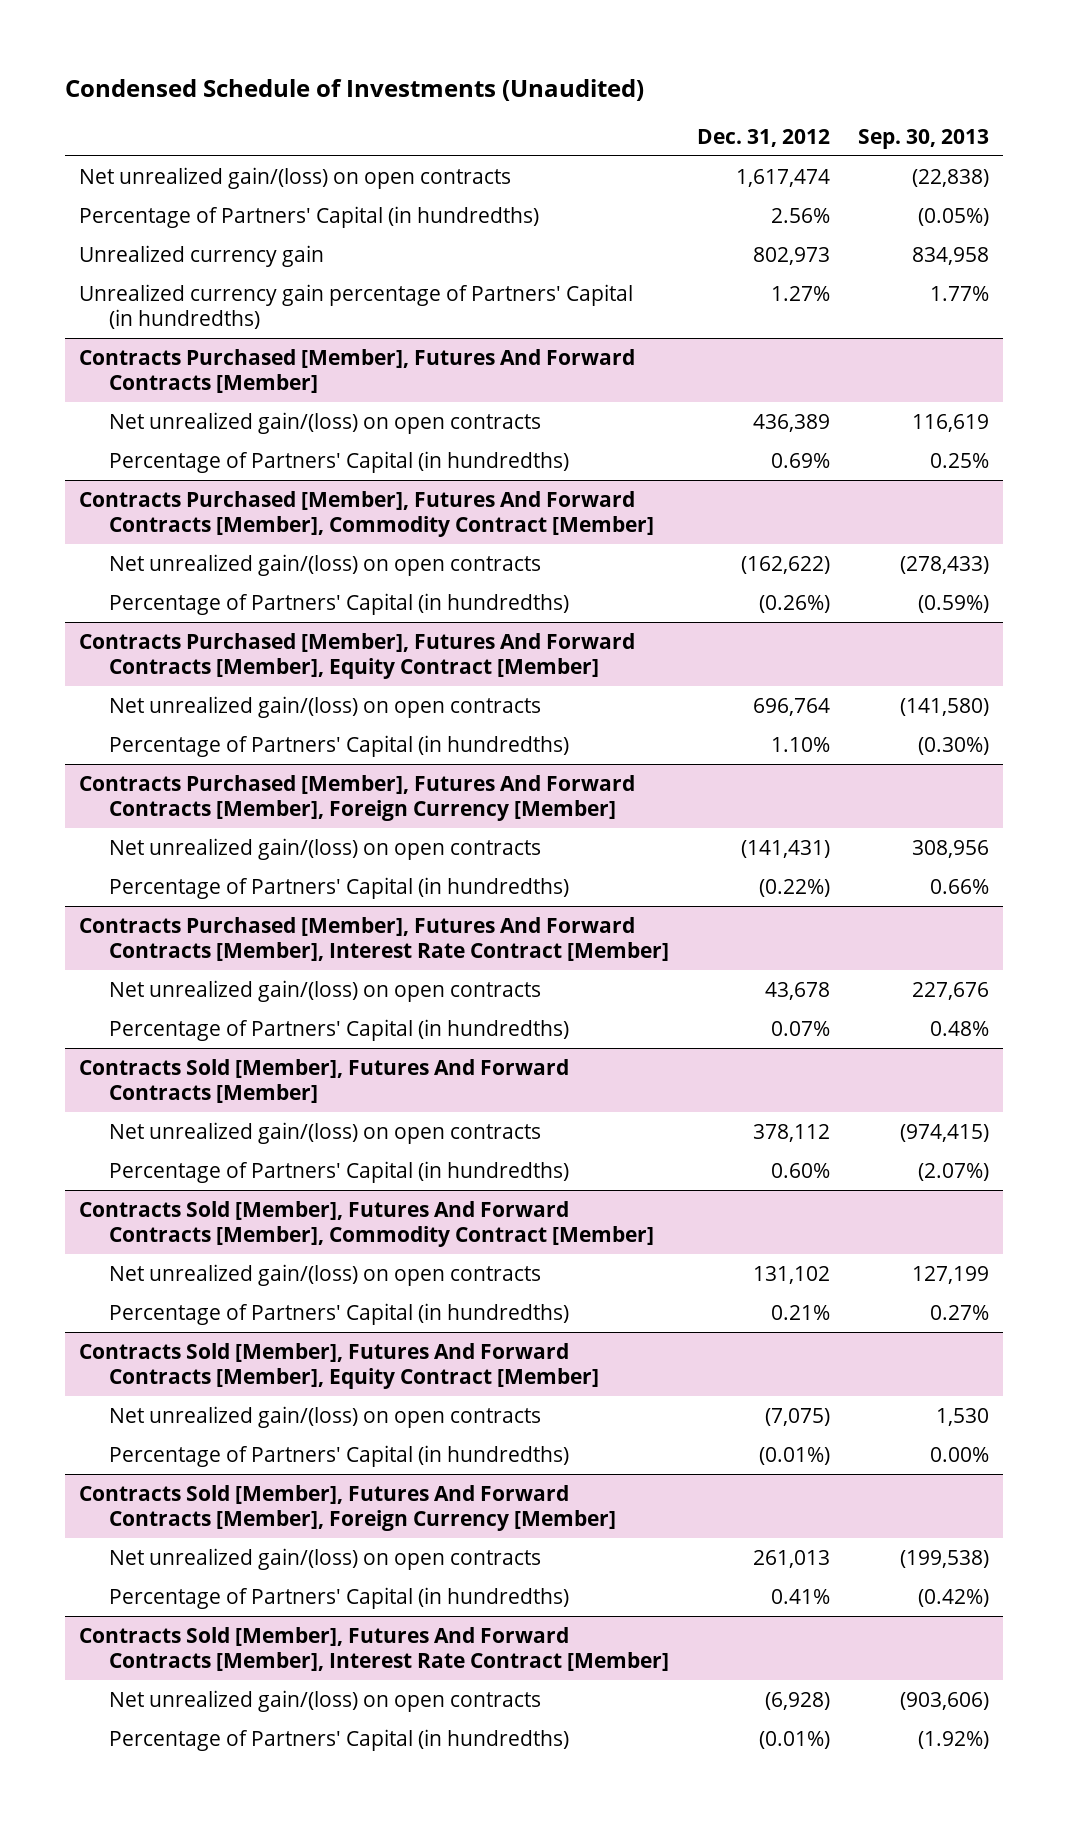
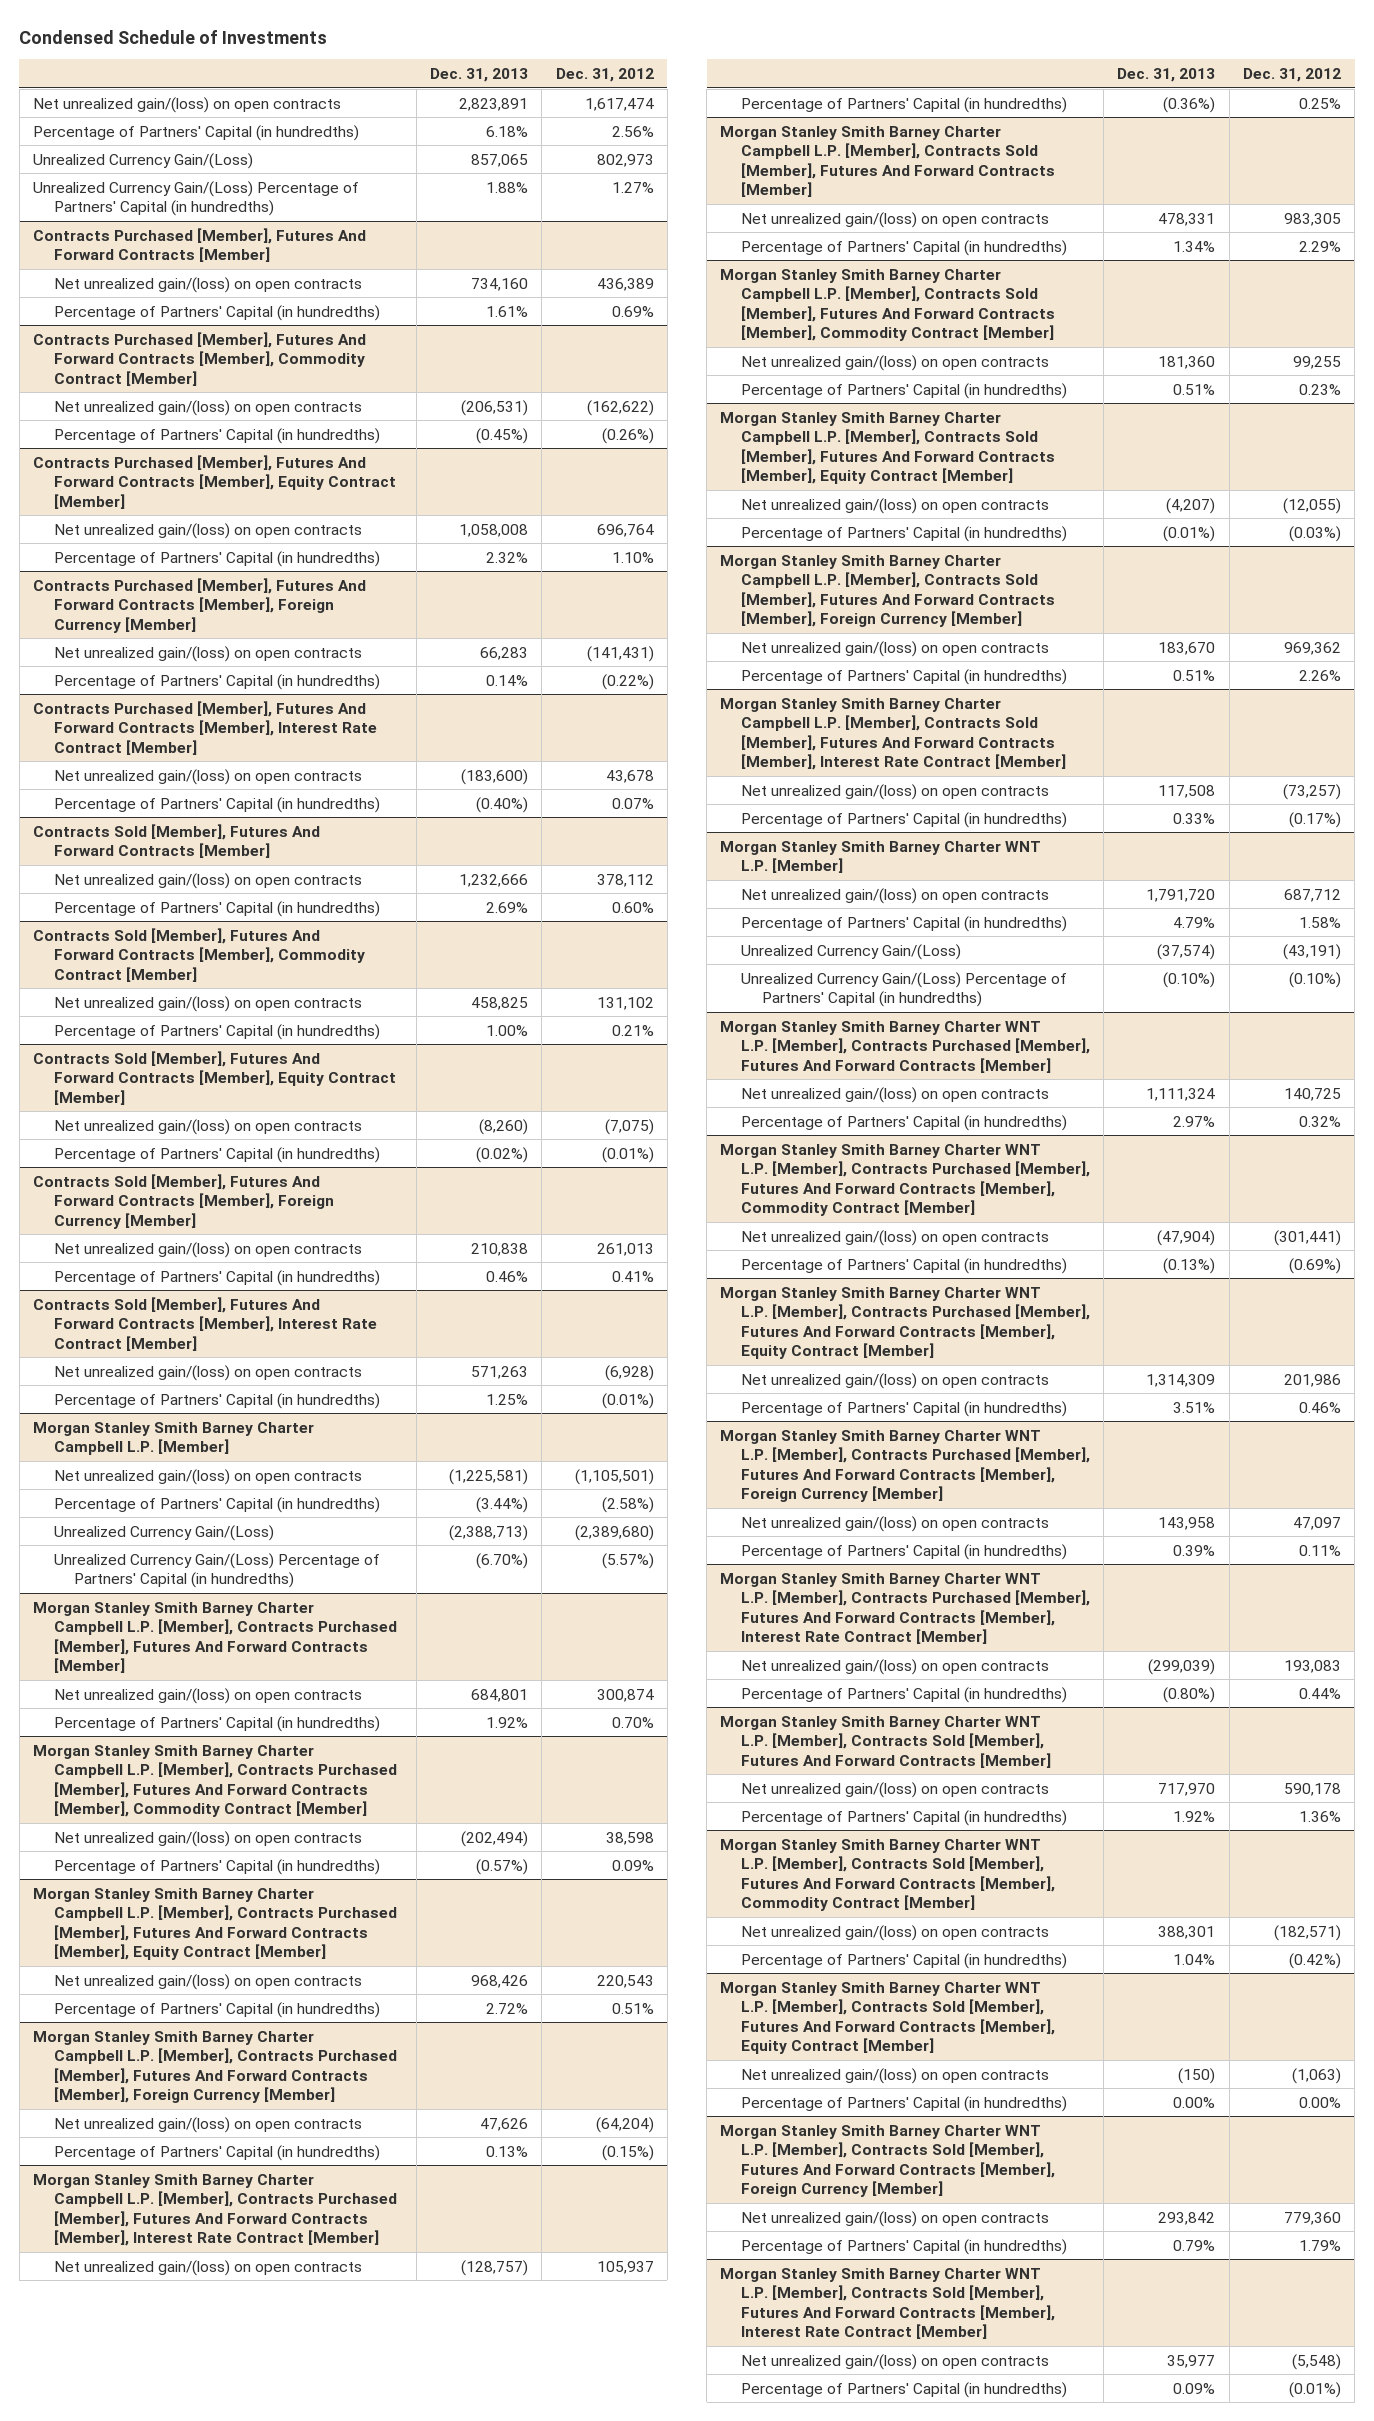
- Condensed Schedule of Investments (Unaudited)
+ Condensed Schedule of Investments
- | Dec. 31, 2012 | Sep. 30, 2013
+ | Dec. 31, 2013 | Dec. 31, 2012
- Unrealized currency gain | 802,973 | 834,958
- Unrealized currency gain percentage of Partners' Capital (in hundredths) | 1.27% | 1.77%
+ Unrealized Currency Gain/(Loss) | 857,065 | 802,973
+ Unrealized Currency Gain/(Loss) Percentage of Partners' Capital (in hundredths) | 1.88% | 1.27%
+ Morgan Stanley Smith Barney Charter Campbell L.P. [Member]
+ Net unrealized gain/(loss) on open contracts | (1,225,581) | (1,105,501)
+ Percentage of Partners' Capital (in hundredths) | (3.44%) | (2.58%)
+ Unrealized Currency Gain/(Loss) | (2,388,713) | (2,389,680)
+ Unrealized Currency Gain/(Loss) Percentage of Partners' Capital (in hundredths) | (6.70%) | (5.57%)
+ Morgan Stanley Smith Barney Charter Campbell L.P. [Member], Contracts Purchased [Member], Futures And Forward Contracts [Member]
+ Net unrealized gain/(loss) on open contracts | 684,801 | 300,874
+ Percentage of Partners' Capital (in hundredths) | 1.92% | 0.70%
+ Morgan Stanley Smith Barney Charter Campbell L.P. [Member], Contracts Purchased [Member], Futures And Forward Contracts [Member], Commodity Contract [Member]
+ Net unrealized gain/(loss) on open contracts | (202,494) | 38,598
+ Percentage of Partners' Capital (in hundredths) | (0.57%) | 0.09%
+ Morgan Stanley Smith Barney Charter Campbell L.P. [Member], Contracts Purchased [Member], Futures And Forward Contracts [Member], Equity Contract [Member]
+ Net unrealized gain/(loss) on open contracts | 968,426 | 220,543
+ Percentage of Partners' Capital (in hundredths) | 2.72% | 0.51%
+ Morgan Stanley Smith Barney Charter Campbell L.P. [Member], Contracts Purchased [Member], Futures And Forward Contracts [Member], Foreign Currency [Member]
+ Net unrealized gain/(loss) on open contracts | 47,626 | (64,204)
+ Percentage of Partners' Capital (in hundredths) | 0.13% | (0.15%)
+ Morgan Stanley Smith Barney Charter Campbell L.P. [Member], Contracts Purchased [Member], Futures And Forward Contracts [Member], Interest Rate Contract [Member]
+ Net unrealized gain/(loss) on open contracts | (128,757) | 105,937
+ Percentage of Partners' Capital (in hundredths) | (0.36%) | 0.25%
+ Morgan Stanley Smith Barney Charter Campbell L.P. [Member], Contracts Sold [Member], Futures And Forward Contracts [Member]
+ Net unrealized gain/(loss) on open contracts | 478,331 | 983,305
+ Percentage of Partners' Capital (in hundredths) | 1.34% | 2.29%
+ Morgan Stanley Smith Barney Charter Campbell L.P. [Member], Contracts Sold [Member], Futures And Forward Contracts [Member], Commodity Contract [Member]
+ Net unrealized gain/(loss) on open contracts | 181,360 | 99,255
+ Percentage of Partners' Capital (in hundredths) | 0.51% | 0.23%
+ Morgan Stanley Smith Barney Charter Campbell L.P. [Member], Contracts Sold [Member], Futures And Forward Contracts [Member], Equity Contract [Member]
+ Net unrealized gain/(loss) on open contracts | (4,207) | (12,055)
+ Percentage of Partners' Capital (in hundredths) | (0.01%) | (0.03%)
+ Morgan Stanley Smith Barney Charter Campbell L.P. [Member], Contracts Sold [Member], Futures And Forward Contracts [Member], Foreign Currency [Member]
+ Net unrealized gain/(loss) on open contracts | 183,670 | 969,362
+ Percentage of Partners' Capital (in hundredths) | 0.51% | 2.26%
+ Morgan Stanley Smith Barney Charter Campbell L.P. [Member], Contracts Sold [Member], Futures And Forward Contracts [Member], Interest Rate Contract [Member]
+ Net unrealized gain/(loss) on open contracts | 117,508 | (73,257)
+ Percentage of Partners' Capital (in hundredths) | 0.33% | (0.17%)
+ Morgan Stanley Smith Barney Charter WNT L.P. [Member]
+ Net unrealized gain/(loss) on open contracts | 1,791,720 | 687,712
+ Percentage of Partners' Capital (in hundredths) | 4.79% | 1.58%
+ Unrealized Currency Gain/(Loss) | (37,574) | (43,191)
+ Unrealized Currency Gain/(Loss) Percentage of Partners' Capital (in hundredths) | (0.10%) | (0.10%)
+ Morgan Stanley Smith Barney Charter WNT L.P. [Member], Contracts Purchased [Member], Futures And Forward Contracts [Member]
+ Net unrealized gain/(loss) on open contracts | 1,111,324 | 140,725
+ Percentage of Partners' Capital (in hundredths) | 2.97% | 0.32%
+ Morgan Stanley Smith Barney Charter WNT L.P. [Member], Contracts Purchased [Member], Futures And Forward Contracts [Member], Commodity Contract [Member]
+ Net unrealized gain/(loss) on open contracts | (47,904) | (301,441)
+ Percentage of Partners' Capital (in hundredths) | (0.13%) | (0.69%)
+ Morgan Stanley Smith Barney Charter WNT L.P. [Member], Contracts Purchased [Member], Futures And Forward Contracts [Member], Equity Contract [Member]
+ Net unrealized gain/(loss) on open contracts | 1,314,309 | 201,986
+ Percentage of Partners' Capital (in hundredths) | 3.51% | 0.46%
+ Morgan Stanley Smith Barney Charter WNT L.P. [Member], Contracts Purchased [Member], Futures And Forward Contracts [Member], Foreign Currency [Member]
+ Net unrealized gain/(loss) on open contracts | 143,958 | 47,097
+ Percentage of Partners' Capital (in hundredths) | 0.39% | 0.11%
+ Morgan Stanley Smith Barney Charter WNT L.P. [Member], Contracts Purchased [Member], Futures And Forward Contracts [Member], Interest Rate Contract [Member]
+ Net unrealized gain/(loss) on open contracts | (299,039) | 193,083
+ Percentage of Partners' Capital (in hundredths) | (0.80%) | 0.44%
+ Morgan Stanley Smith Barney Charter WNT L.P. [Member], Contracts Sold [Member], Futures And Forward Contracts [Member]
+ Net unrealized gain/(loss) on open contracts | 717,970 | 590,178
+ Percentage of Partners' Capital (in hundredths) | 1.92% | 1.36%
+ Morgan Stanley Smith Barney Charter WNT L.P. [Member], Contracts Sold [Member], Futures And Forward Contracts [Member], Commodity Contract [Member]
+ Net unrealized gain/(loss) on open contracts | 388,301 | (182,571)
+ Percentage of Partners' Capital (in hundredths) | 1.04% | (0.42%)
+ Morgan Stanley Smith Barney Charter WNT L.P. [Member], Contracts Sold [Member], Futures And Forward Contracts [Member], Equity Contract [Member]
+ Net unrealized gain/(loss) on open contracts | (150) | (1,063)
+ Percentage of Partners' Capital (in hundredths) | 0.00% | 0.00%
+ Morgan Stanley Smith Barney Charter WNT L.P. [Member], Contracts Sold [Member], Futures And Forward Contracts [Member], Foreign Currency [Member]
+ Net unrealized gain/(loss) on open contracts | 293,842 | 779,360
+ Percentage of Partners' Capital (in hundredths) | 0.79% | 1.79%
+ Morgan Stanley Smith Barney Charter WNT L.P. [Member], Contracts Sold [Member], Futures And Forward Contracts [Member], Interest Rate Contract [Member]
+ Net unrealized gain/(loss) on open contracts | 35,977 | (5,548)
+ Percentage of Partners' Capital (in hundredths) | 0.09% | (0.01%)

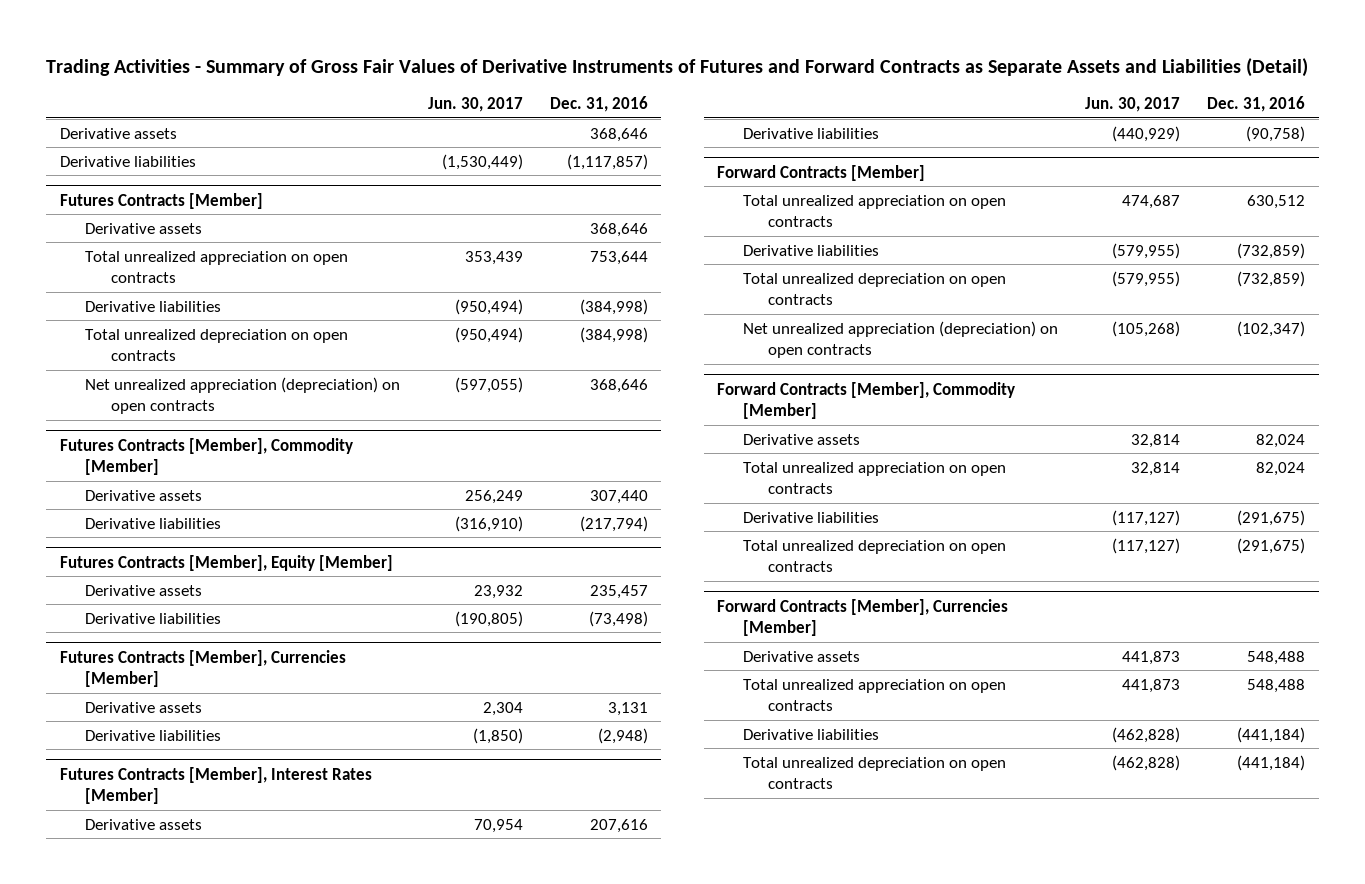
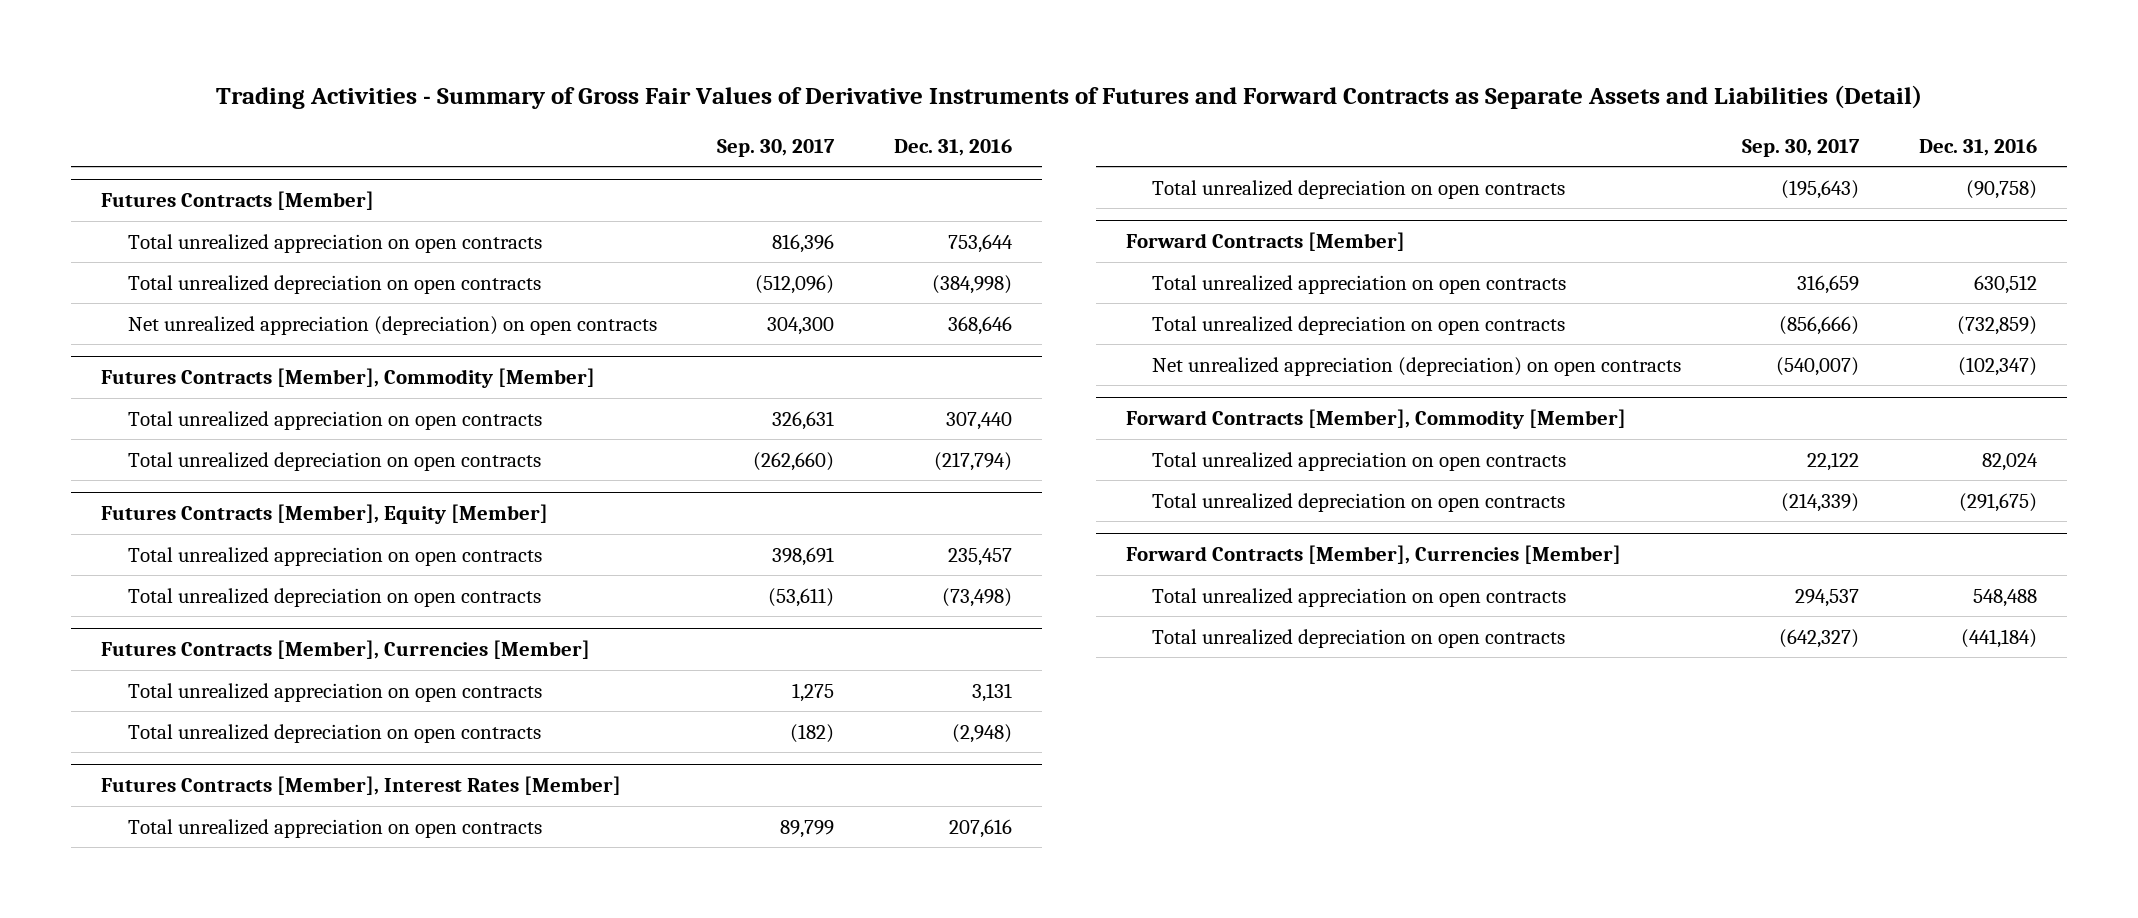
- | Jun. 30, 2017 | Dec. 31, 2016
+ | Sep. 30, 2017 | Dec. 31, 2016
- Derivative assets | | 368,646
- Derivative liabilities | (1,530,449) | (1,117,857)
@ Futures Contracts [Member]
- Derivative assets | | 368,646
- Derivative liabilities | (950,494) | (384,998)
@ Futures Contracts [Member], Commodity [Member]
- Derivative assets | 256,249 | 307,440
- Derivative liabilities | (316,910) | (217,794)
+ Total unrealized appreciation on open contracts | 326,631 | 307,440
+ Total unrealized depreciation on open contracts | (262,660) | (217,794)
@ Futures Contracts [Member], Equity [Member]
- Derivative assets | 23,932 | 235,457
- Derivative liabilities | (190,805) | (73,498)
+ Total unrealized appreciation on open contracts | 398,691 | 235,457
+ Total unrealized depreciation on open contracts | (53,611) | (73,498)
@ Futures Contracts [Member], Currencies [Member]
- Derivative assets | 2,304 | 3,131
- Derivative liabilities | (1,850) | (2,948)
+ Total unrealized appreciation on open contracts | 1,275 | 3,131
+ Total unrealized depreciation on open contracts | (182) | (2,948)
@ Futures Contracts [Member], Interest Rates [Member]
- Derivative assets | 70,954 | 207,616
- Derivative liabilities | (440,929) | (90,758)
+ Total unrealized appreciation on open contracts | 89,799 | 207,616
+ Total unrealized depreciation on open contracts | (195,643) | (90,758)
@ Forward Contracts [Member]
- Derivative liabilities | (579,955) | (732,859)
@ Forward Contracts [Member], Commodity [Member]
- Derivative assets | 32,814 | 82,024
- Derivative liabilities | (117,127) | (291,675)
@ Forward Contracts [Member], Currencies [Member]
- Derivative assets | 441,873 | 548,488
- Derivative liabilities | (462,828) | (441,184)

